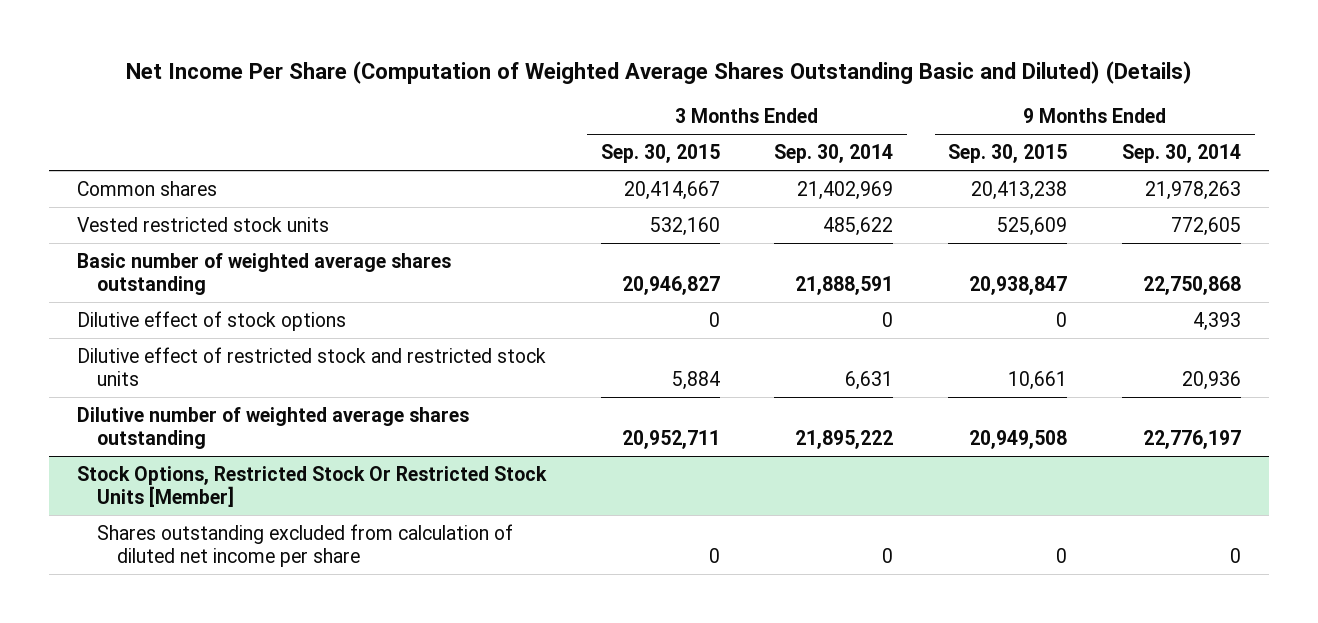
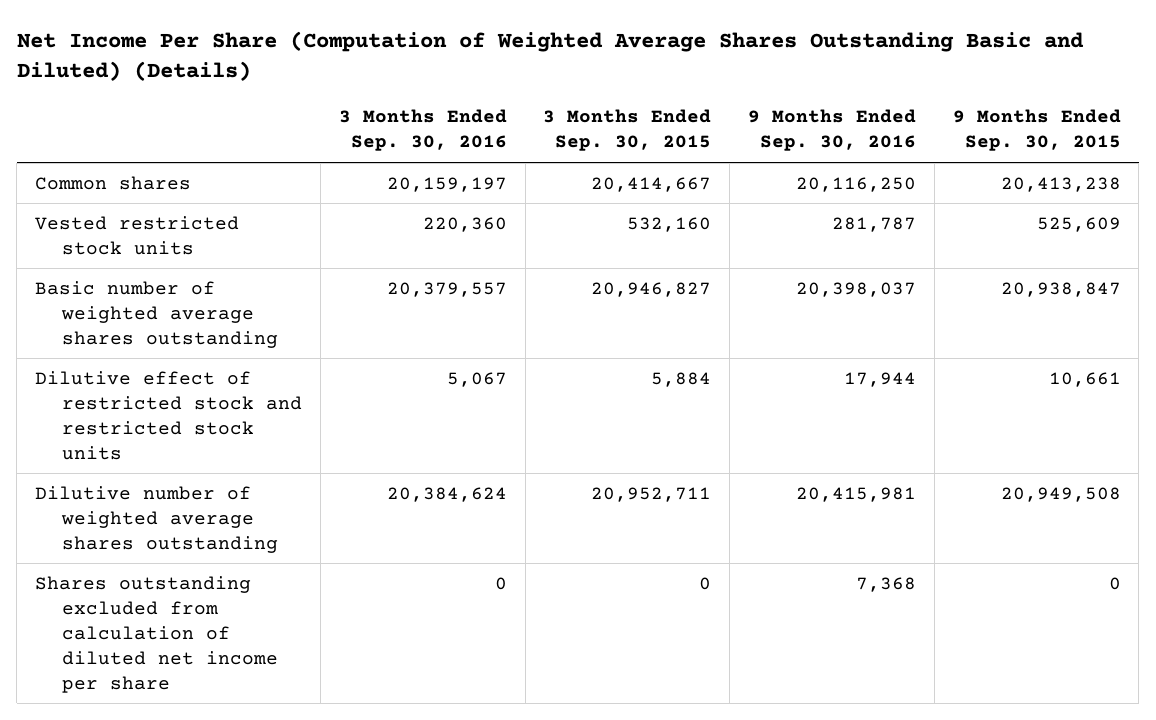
- | 3 Months Ended Sep. 30, 2015 | 3 Months Ended Sep. 30, 2014 | 9 Months Ended Sep. 30, 2015 | 9 Months Ended Sep. 30, 2014
+ | 3 Months Ended Sep. 30, 2016 | 3 Months Ended Sep. 30, 2015 | 9 Months Ended Sep. 30, 2016 | 9 Months Ended Sep. 30, 2015
- Dilutive effect of stock options | 0 | 0 | 0 | 4,393
- Stock Options, Restricted Stock Or Restricted Stock Units [Member]

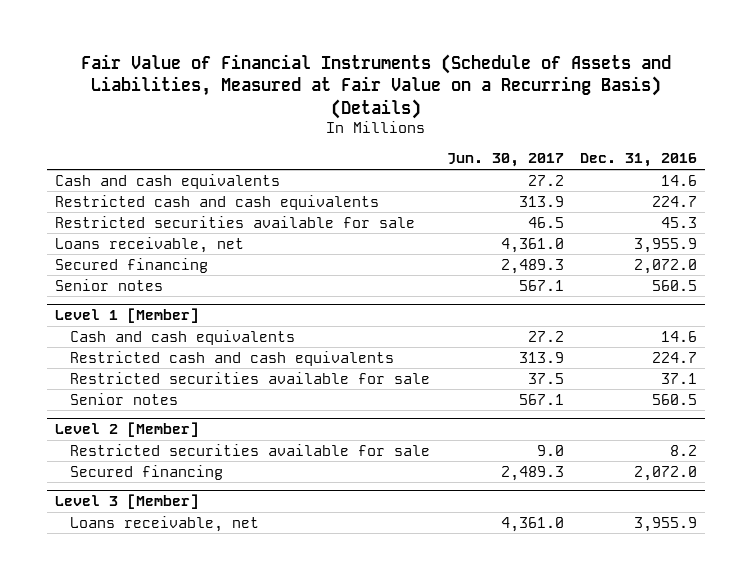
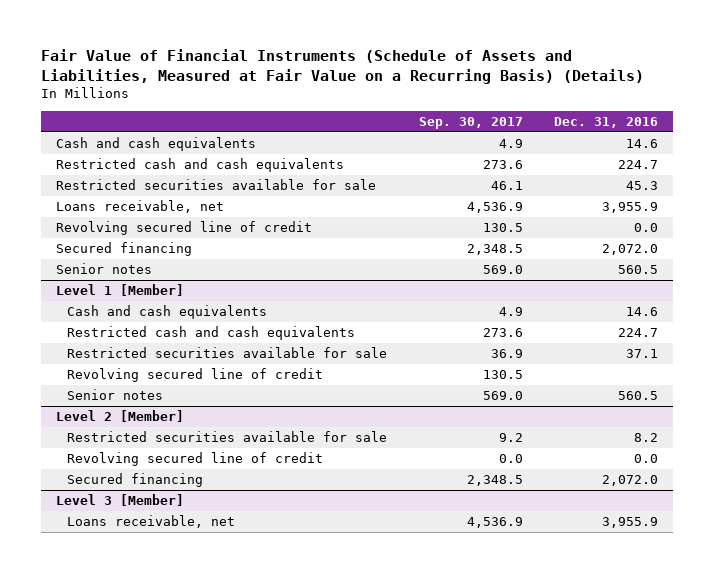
- | Jun. 30, 2017 | Dec. 31, 2016
+ | Sep. 30, 2017 | Dec. 31, 2016
+ Revolving secured line of credit | 130.5 | 0.0
@ Level 1 [Member]
+ Revolving secured line of credit | 130.5 |
@ Level 2 [Member]
+ Revolving secured line of credit | 0.0 | 0.0

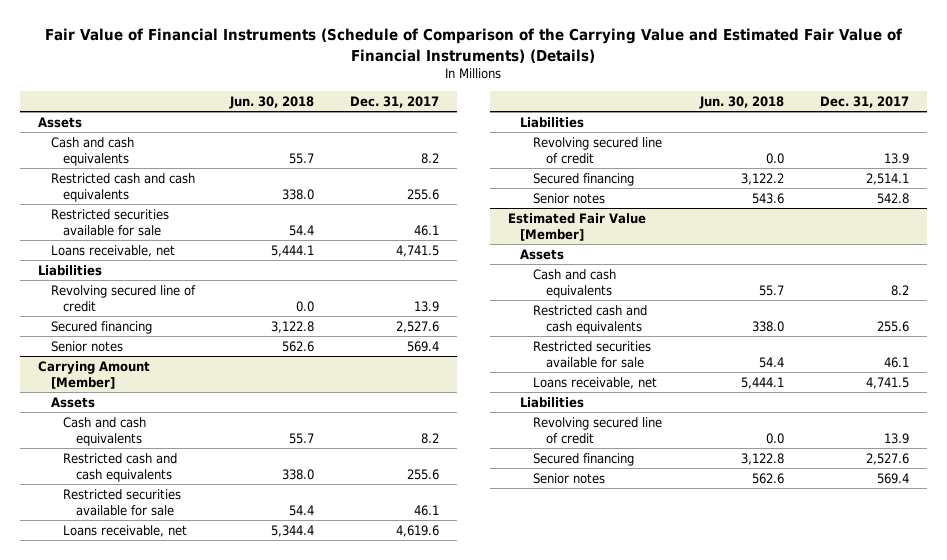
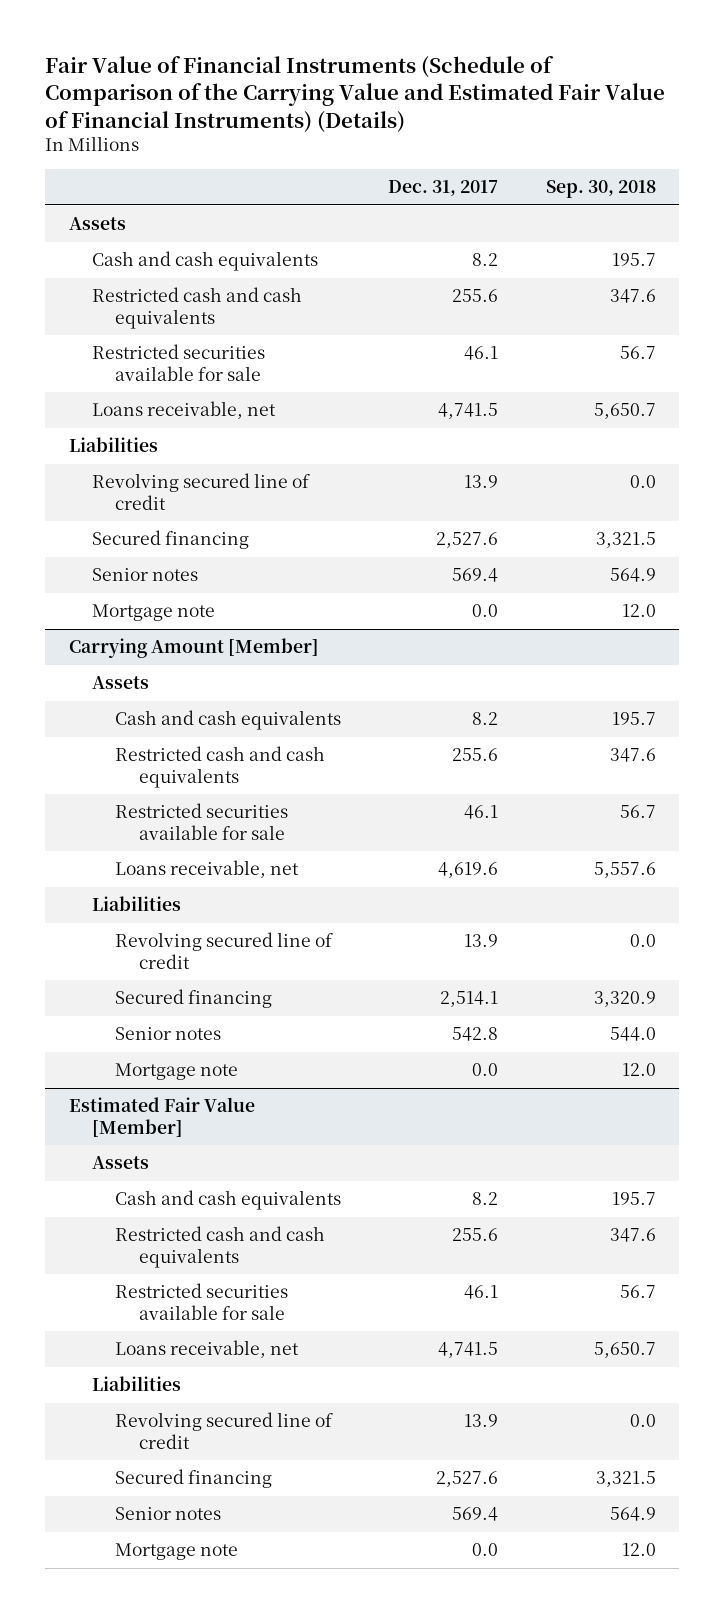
- | Jun. 30, 2018 | Dec. 31, 2017
+ | Dec. 31, 2017 | Sep. 30, 2018
+ Mortgage note | 0.0 | 12.0
@ Carrying Amount [Member]
+ Mortgage note | 0.0 | 12.0
@ Estimated Fair Value [Member]
+ Mortgage note | 0.0 | 12.0

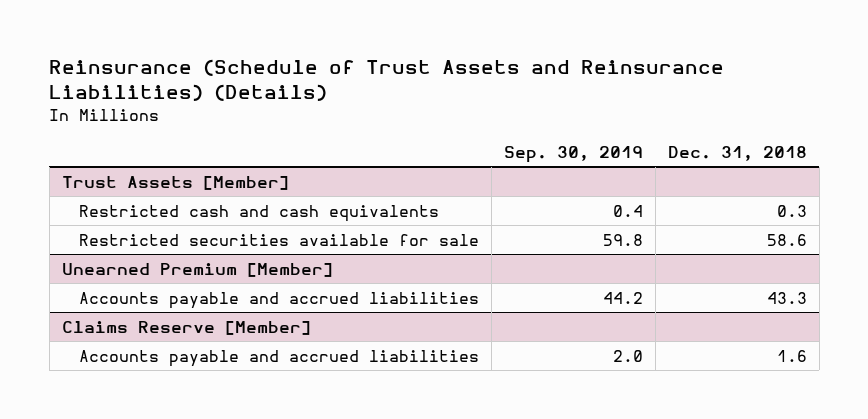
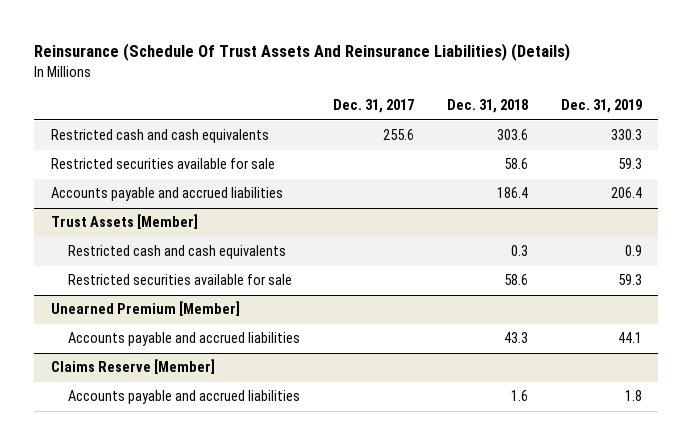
- Reinsurance (Schedule of Trust Assets and Reinsurance Liabilities) (Details)
+ Reinsurance (Schedule Of Trust Assets And Reinsurance Liabilities) (Details)
- | Sep. 30, 2019 | Dec. 31, 2018
+ | Dec. 31, 2017 | Dec. 31, 2018 | Dec. 31, 2019
+ Restricted cash and cash equivalents | 255.6 | 303.6 | 330.3
+ Restricted securities available for sale | | 58.6 | 59.3
+ Accounts payable and accrued liabilities | | 186.4 | 206.4

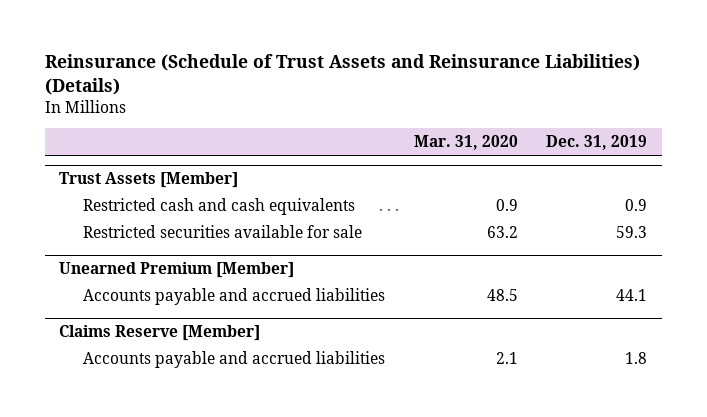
- Reinsurance (Schedule Of Trust Assets And Reinsurance Liabilities) (Details)
+ Reinsurance (Schedule of Trust Assets and Reinsurance Liabilities) (Details)
- | Dec. 31, 2017 | Dec. 31, 2018 | Dec. 31, 2019
+ | Mar. 31, 2020 | Dec. 31, 2019
- Restricted cash and cash equivalents | 255.6 | 303.6 | 330.3
- Restricted securities available for sale | | 58.6 | 59.3
- Accounts payable and accrued liabilities | | 186.4 | 206.4

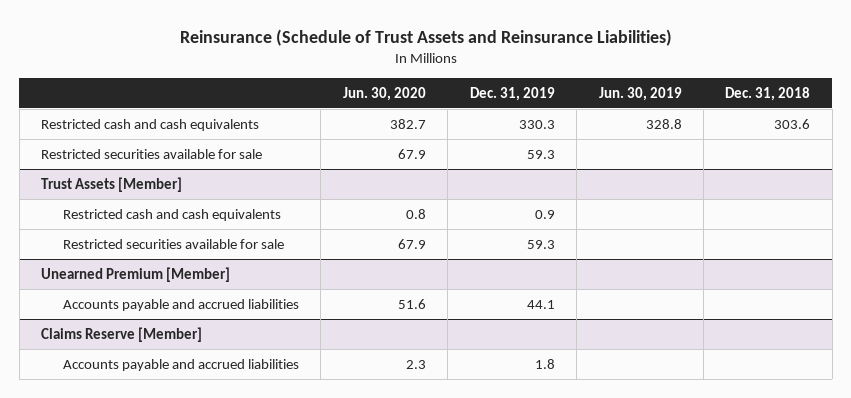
- Reinsurance (Schedule of Trust Assets and Reinsurance Liabilities) (Details)
+ Reinsurance (Schedule of Trust Assets and Reinsurance Liabilities)
- | Mar. 31, 2020 | Dec. 31, 2019
+ | Jun. 30, 2020 | Dec. 31, 2019 | Jun. 30, 2019 | Dec. 31, 2018
+ Restricted cash and cash equivalents | 382.7 | 330.3 | 328.8 | 303.6
+ Restricted securities available for sale | 67.9 | 59.3 | |

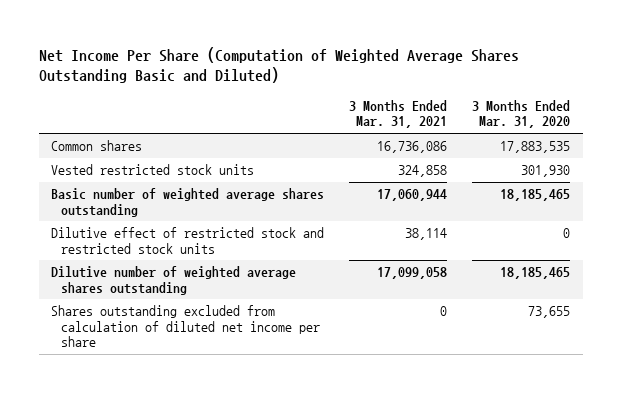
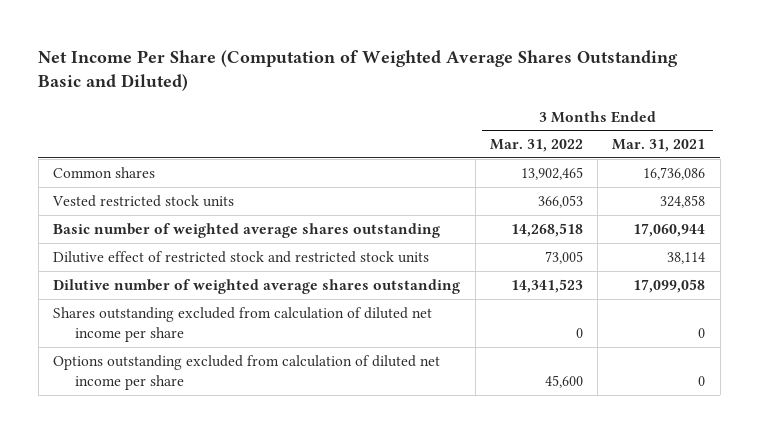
- | 3 Months Ended Mar. 31, 2021 | 3 Months Ended Mar. 31, 2020
+ | 3 Months Ended Mar. 31, 2022 | 3 Months Ended Mar. 31, 2021
+ Options outstanding excluded from calculation of diluted net income per share | 45,600 | 0

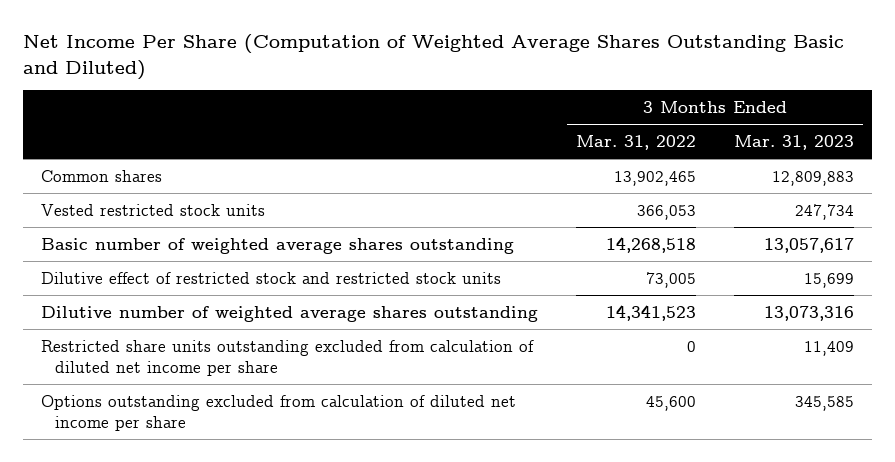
- | 3 Months Ended Mar. 31, 2022 | 3 Months Ended Mar. 31, 2021
+ | 3 Months Ended Mar. 31, 2022 | 3 Months Ended Mar. 31, 2023
- Shares outstanding excluded from calculation of diluted net income per share | 0 | 0
+ Restricted share units outstanding excluded from calculation of diluted net income per share | 0 | 11,409

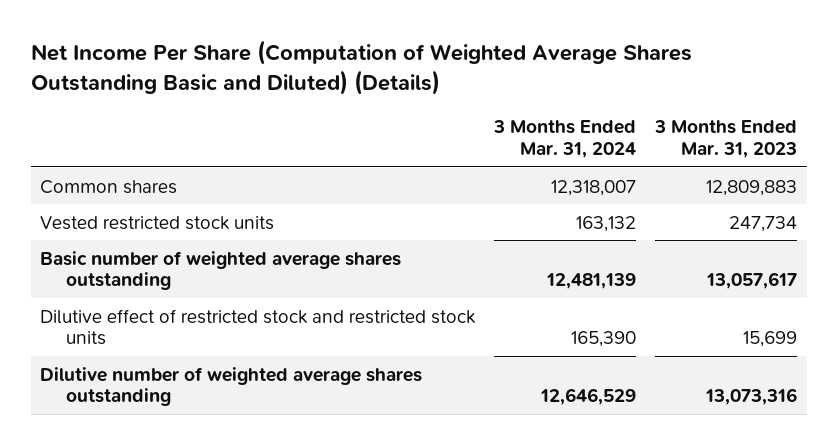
- Net Income Per Share (Computation of Weighted Average Shares Outstanding Basic and Diluted)
+ Net Income Per Share (Computation of Weighted Average Shares Outstanding Basic and Diluted) (Details)
- | 3 Months Ended Mar. 31, 2022 | 3 Months Ended Mar. 31, 2023
+ | 3 Months Ended Mar. 31, 2024 | 3 Months Ended Mar. 31, 2023
- Restricted share units outstanding excluded from calculation of diluted net income per share | 0 | 11,409
- Options outstanding excluded from calculation of diluted net income per share | 45,600 | 345,585

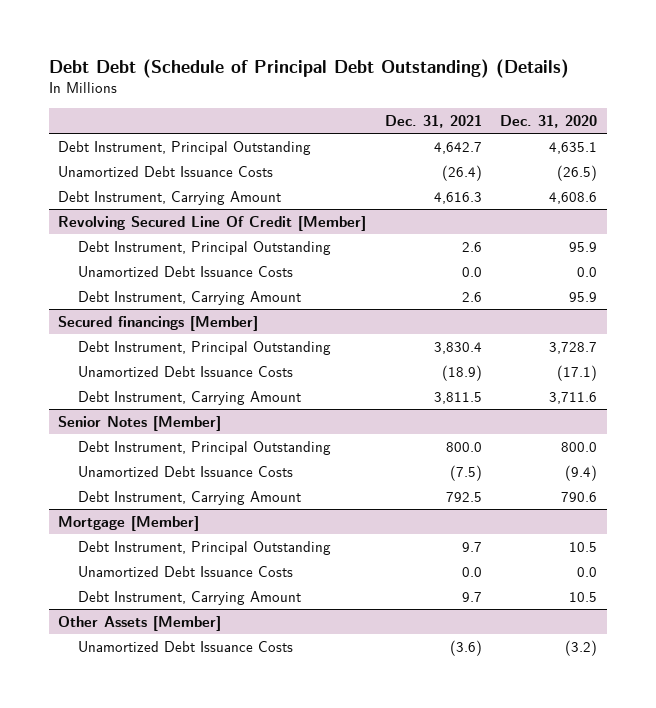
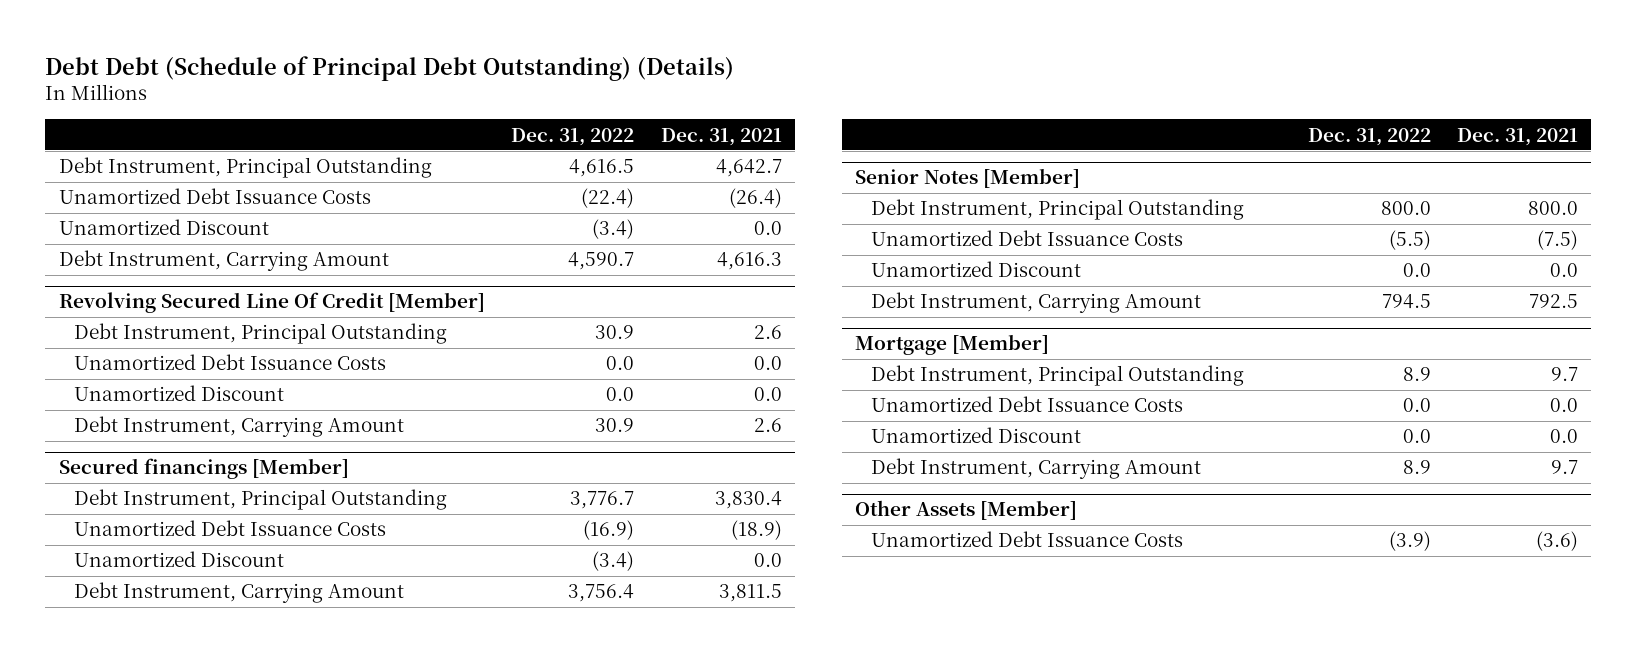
- | Dec. 31, 2021 | Dec. 31, 2020
+ | Dec. 31, 2022 | Dec. 31, 2021
+ Unamortized Discount | (3.4) | 0.0
@ Revolving Secured Line Of Credit [Member]
+ Unamortized Discount | 0.0 | 0.0
@ Secured financings [Member]
+ Unamortized Discount | (3.4) | 0.0
@ Senior Notes [Member]
+ Unamortized Discount | 0.0 | 0.0
@ Mortgage [Member]
+ Unamortized Discount | 0.0 | 0.0

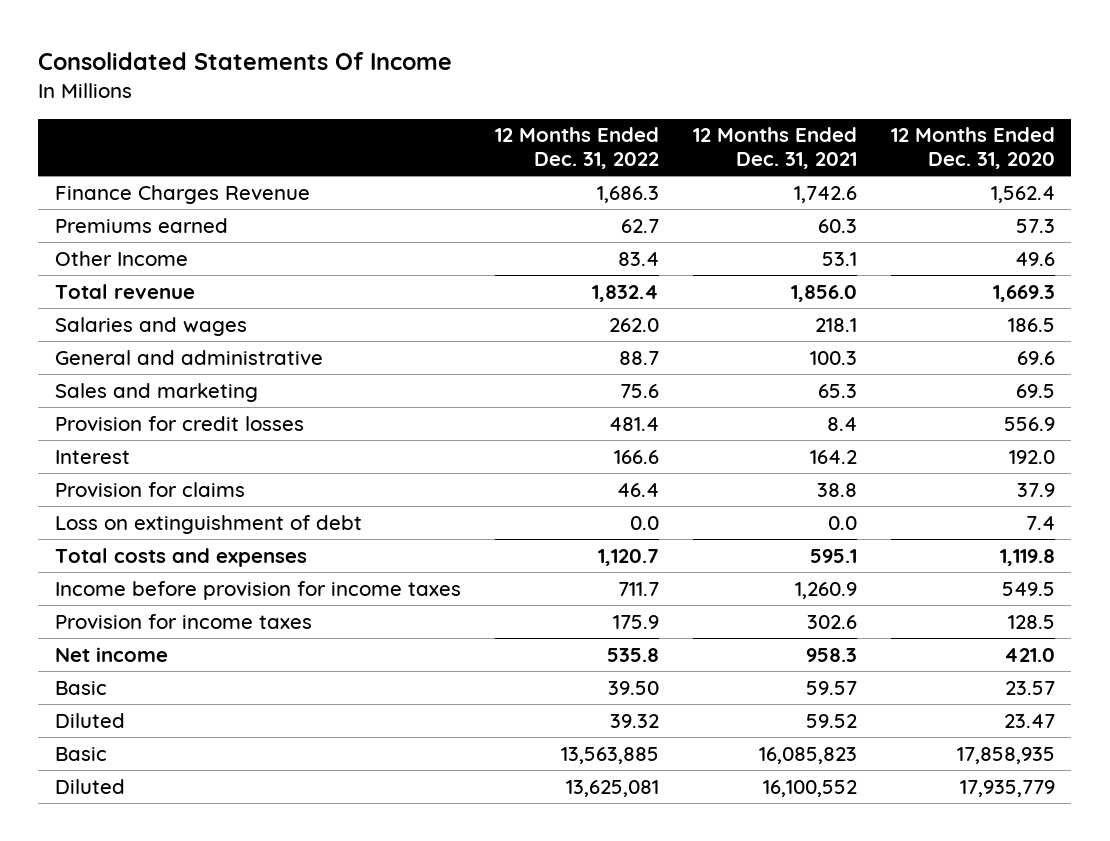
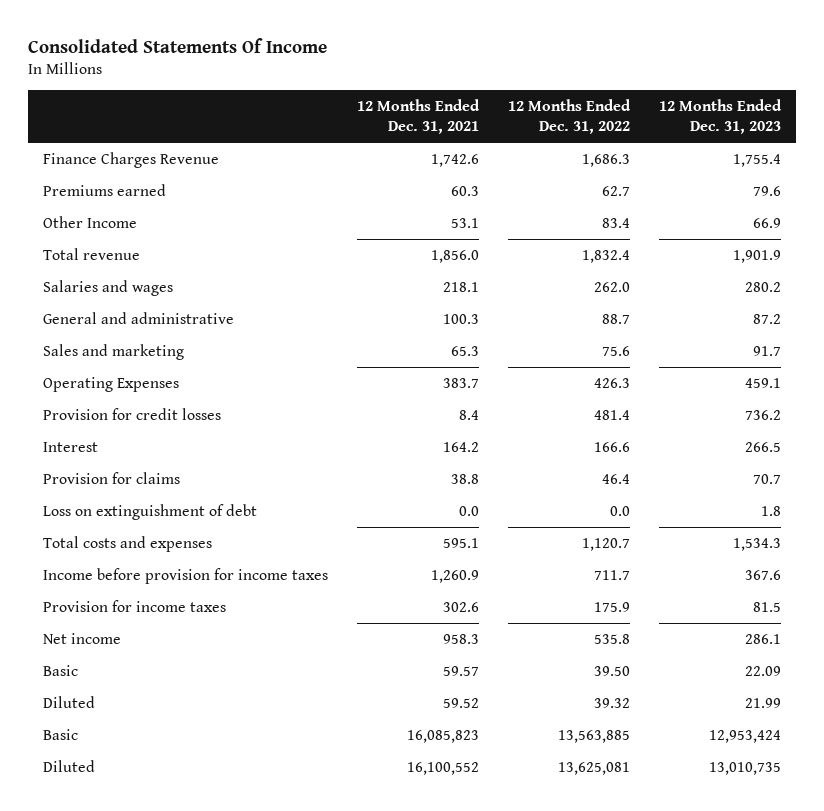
- | 12 Months Ended Dec. 31, 2022 | 12 Months Ended Dec. 31, 2021 | 12 Months Ended Dec. 31, 2020
+ | 12 Months Ended Dec. 31, 2021 | 12 Months Ended Dec. 31, 2022 | 12 Months Ended Dec. 31, 2023
+ Operating Expenses | 383.7 | 426.3 | 459.1

